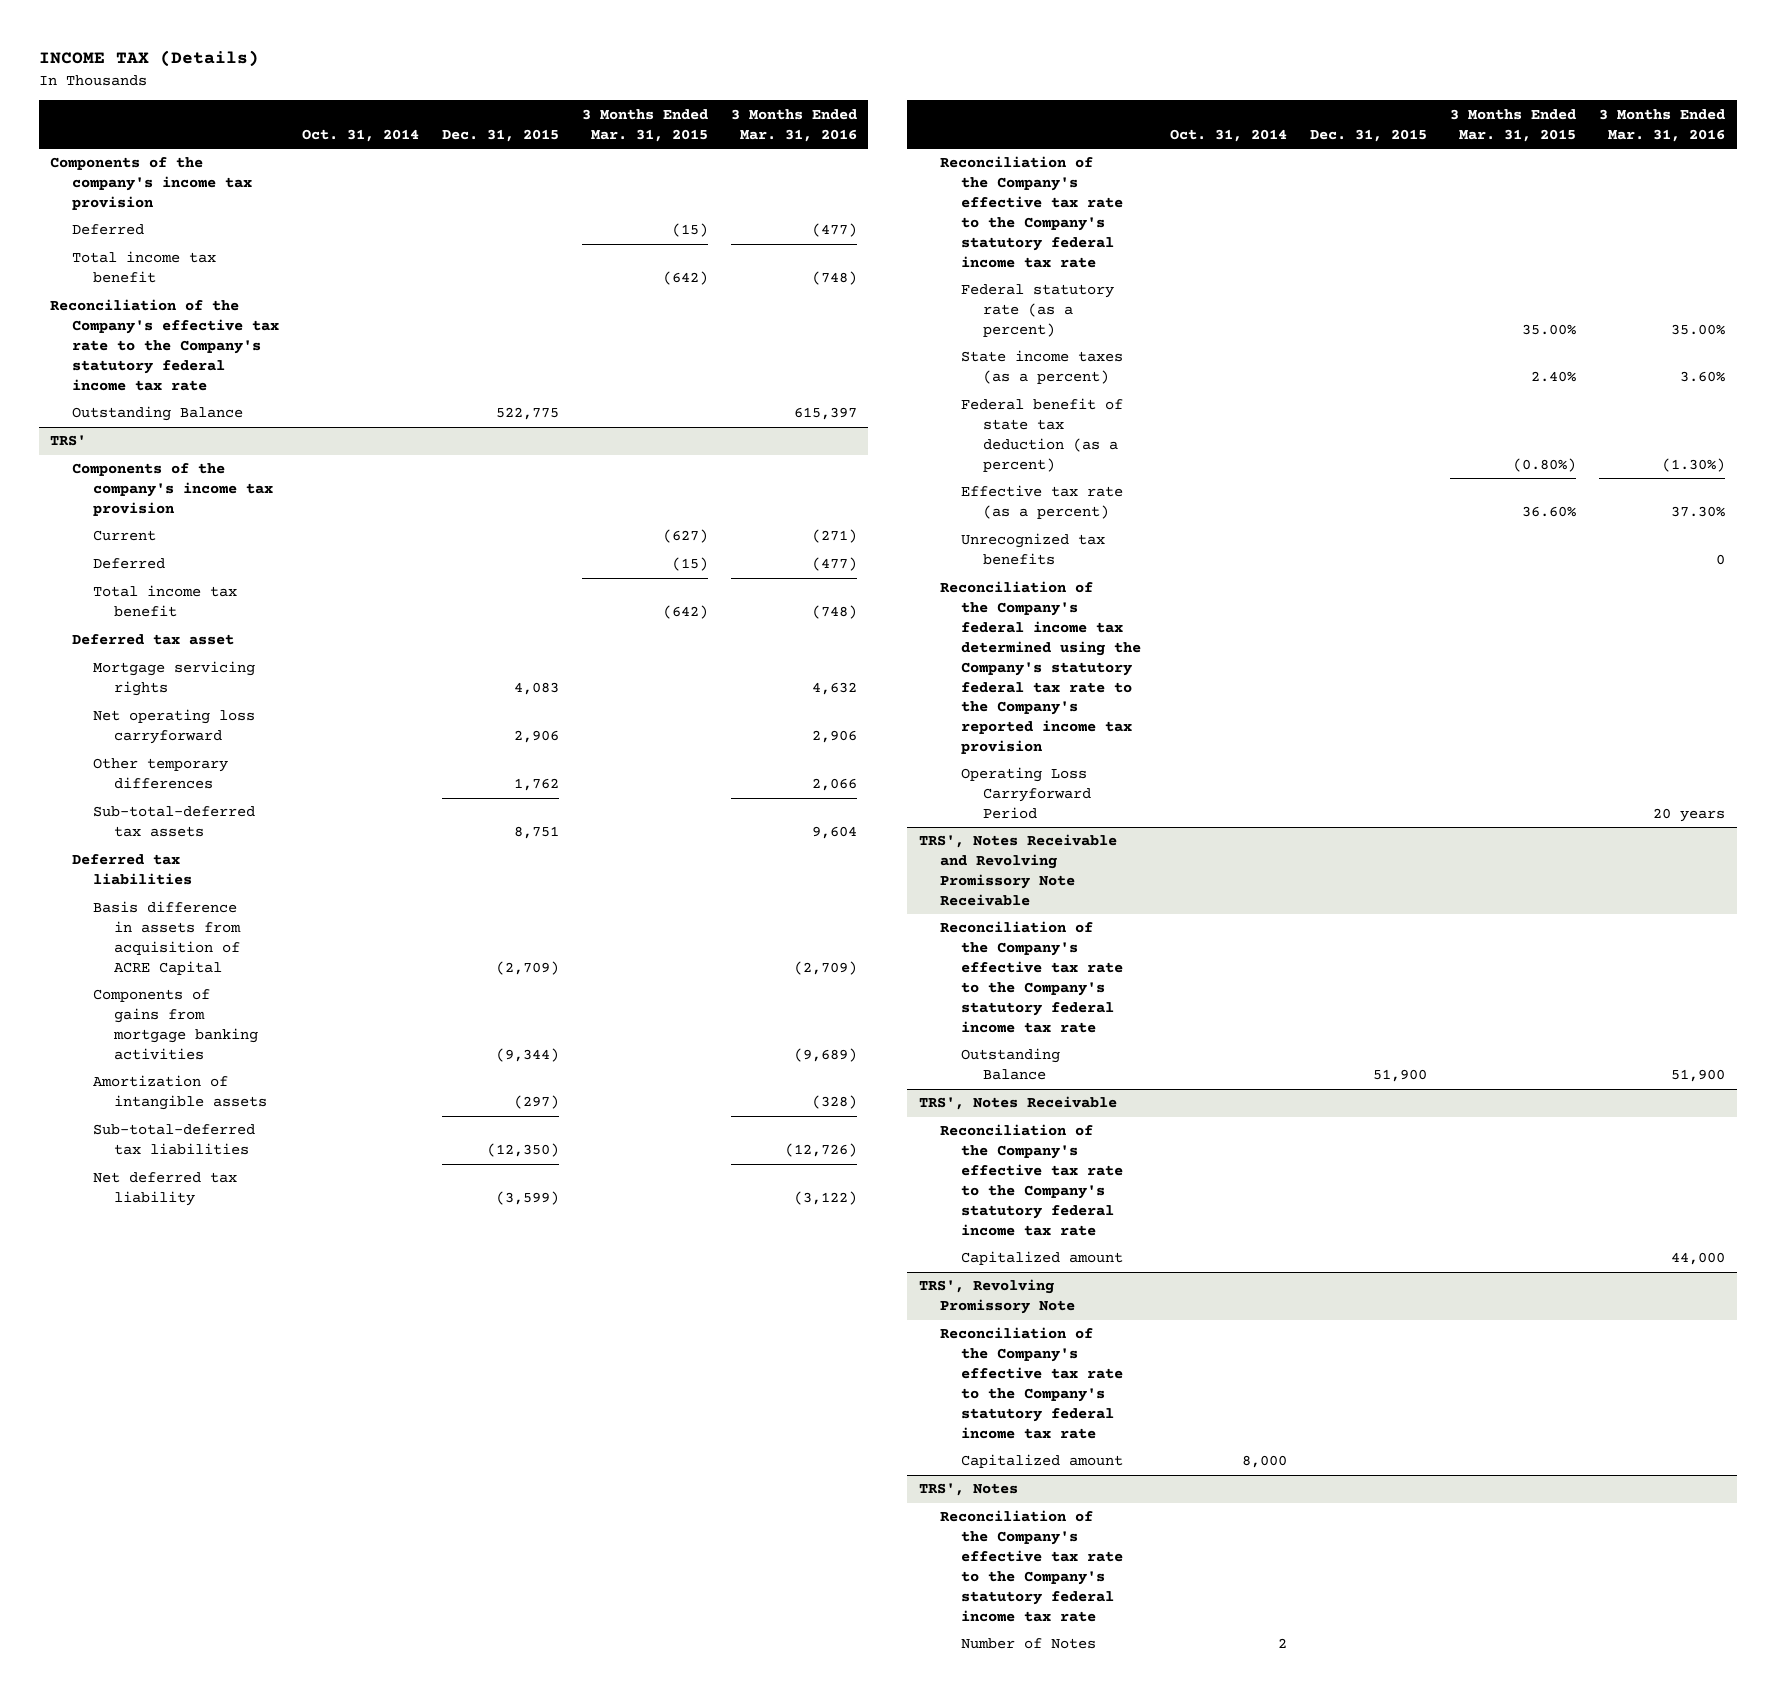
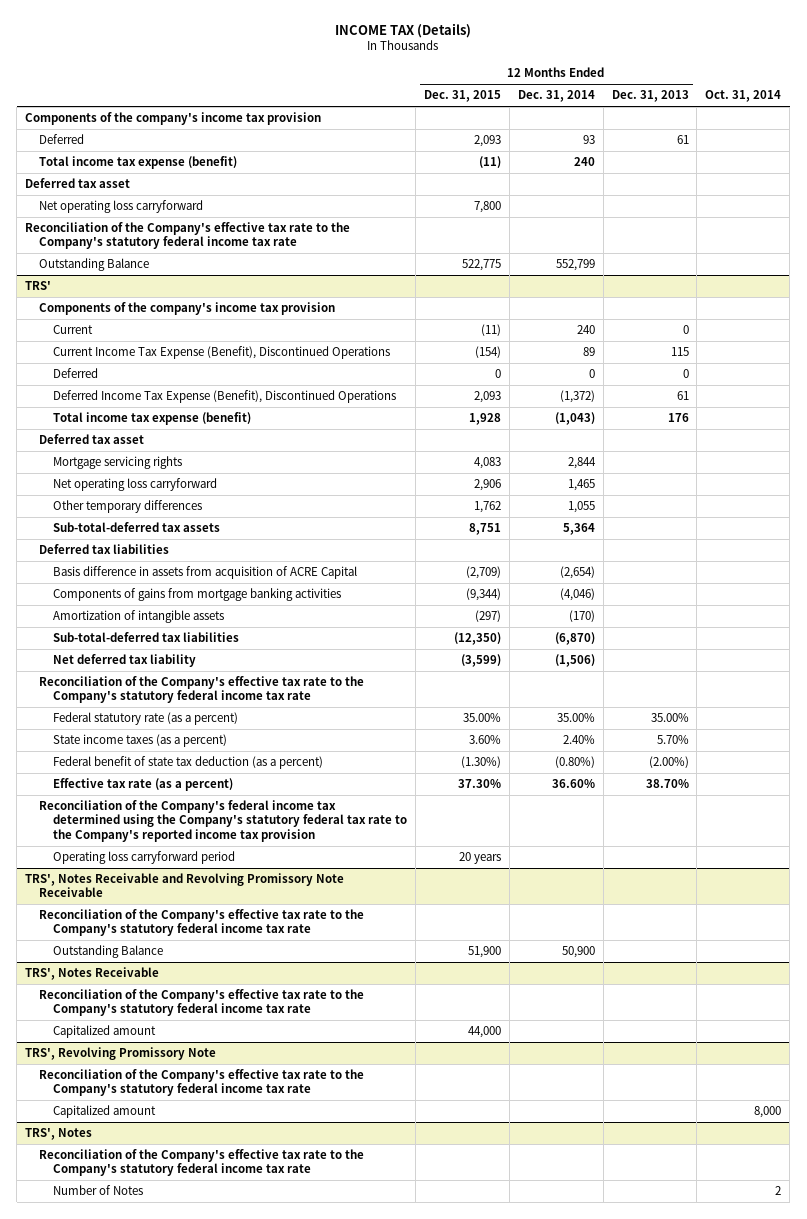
- | Oct. 31, 2014 | Dec. 31, 2015 | 3 Months Ended Mar. 31, 2015 | 3 Months Ended Mar. 31, 2016
+ | 12 Months Ended Dec. 31, 2015 | 12 Months Ended Dec. 31, 2014 | 12 Months Ended Dec. 31, 2013 | Oct. 31, 2014
- Total income tax benefit | | | (642) | (748)
+ Total income tax expense (benefit) | (11) | 240 | |
+ Deferred tax asset
+ Net operating loss carryforward | 7,800 | | |
@ TRS'
+ Current Income Tax Expense (Benefit), Discontinued Operations | (154) | 89 | 115 |
- Total income tax benefit | | | (642) | (748)
+ Deferred Income Tax Expense (Benefit), Discontinued Operations | 2,093 | (1,372) | 61 |
+ Total income tax expense (benefit) | 1,928 | (1,043) | 176 |
- Unrecognized tax benefits | | | | 0
- Operating Loss Carryforward Period | | | | 20 years
+ Operating loss carryforward period | 20 years | | |

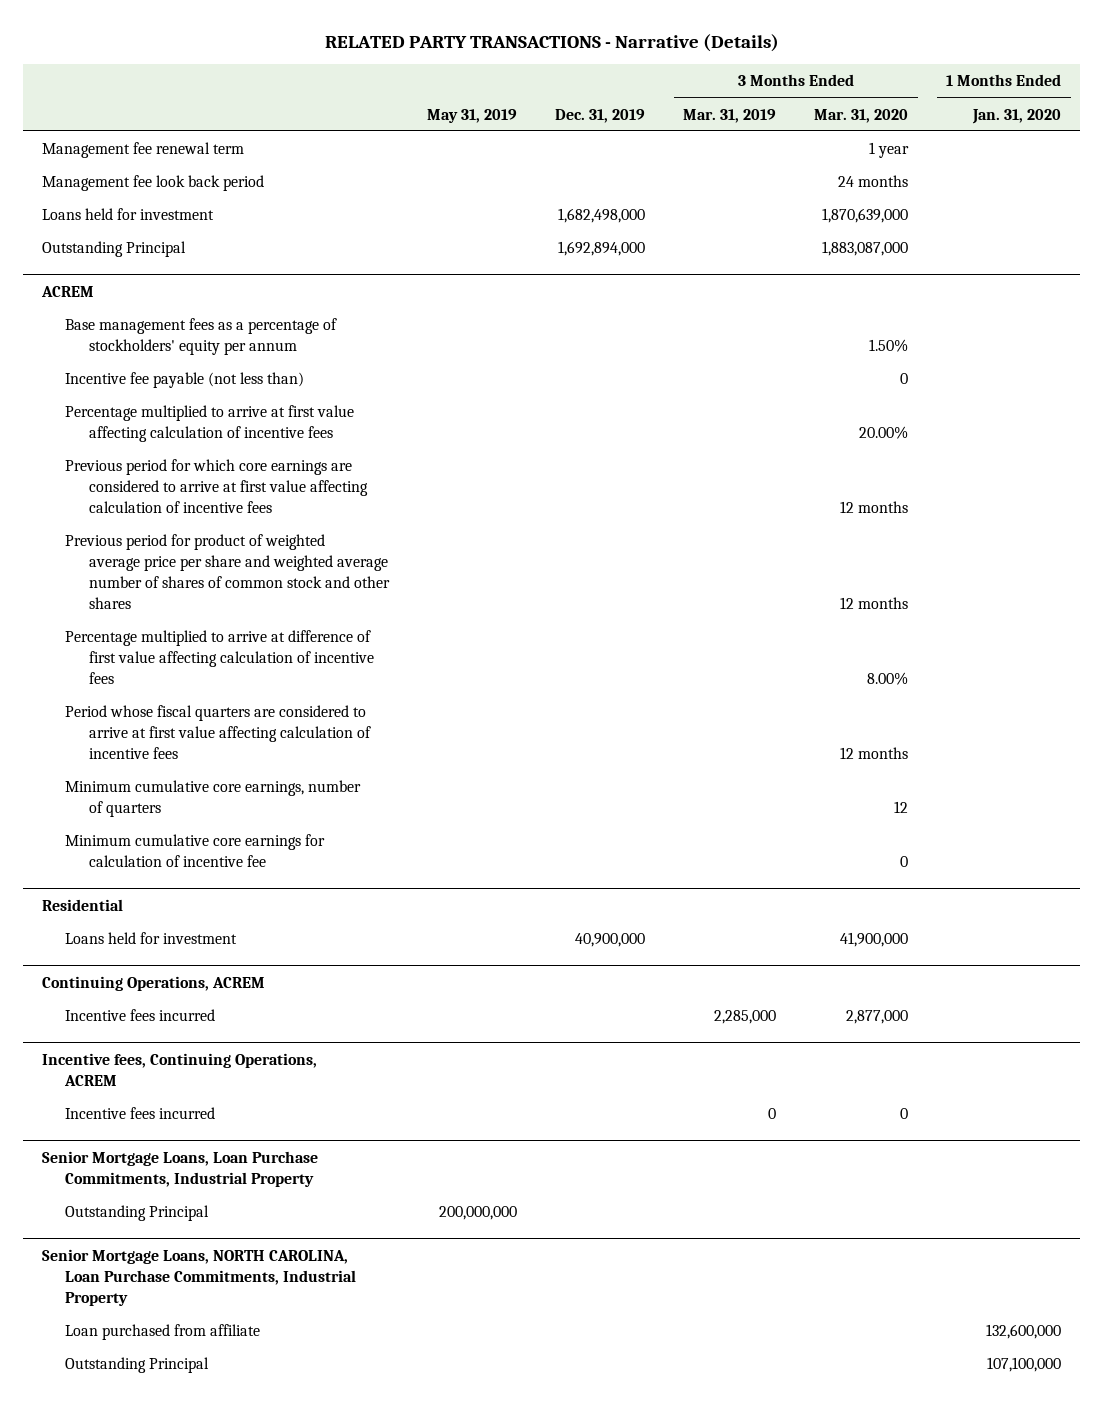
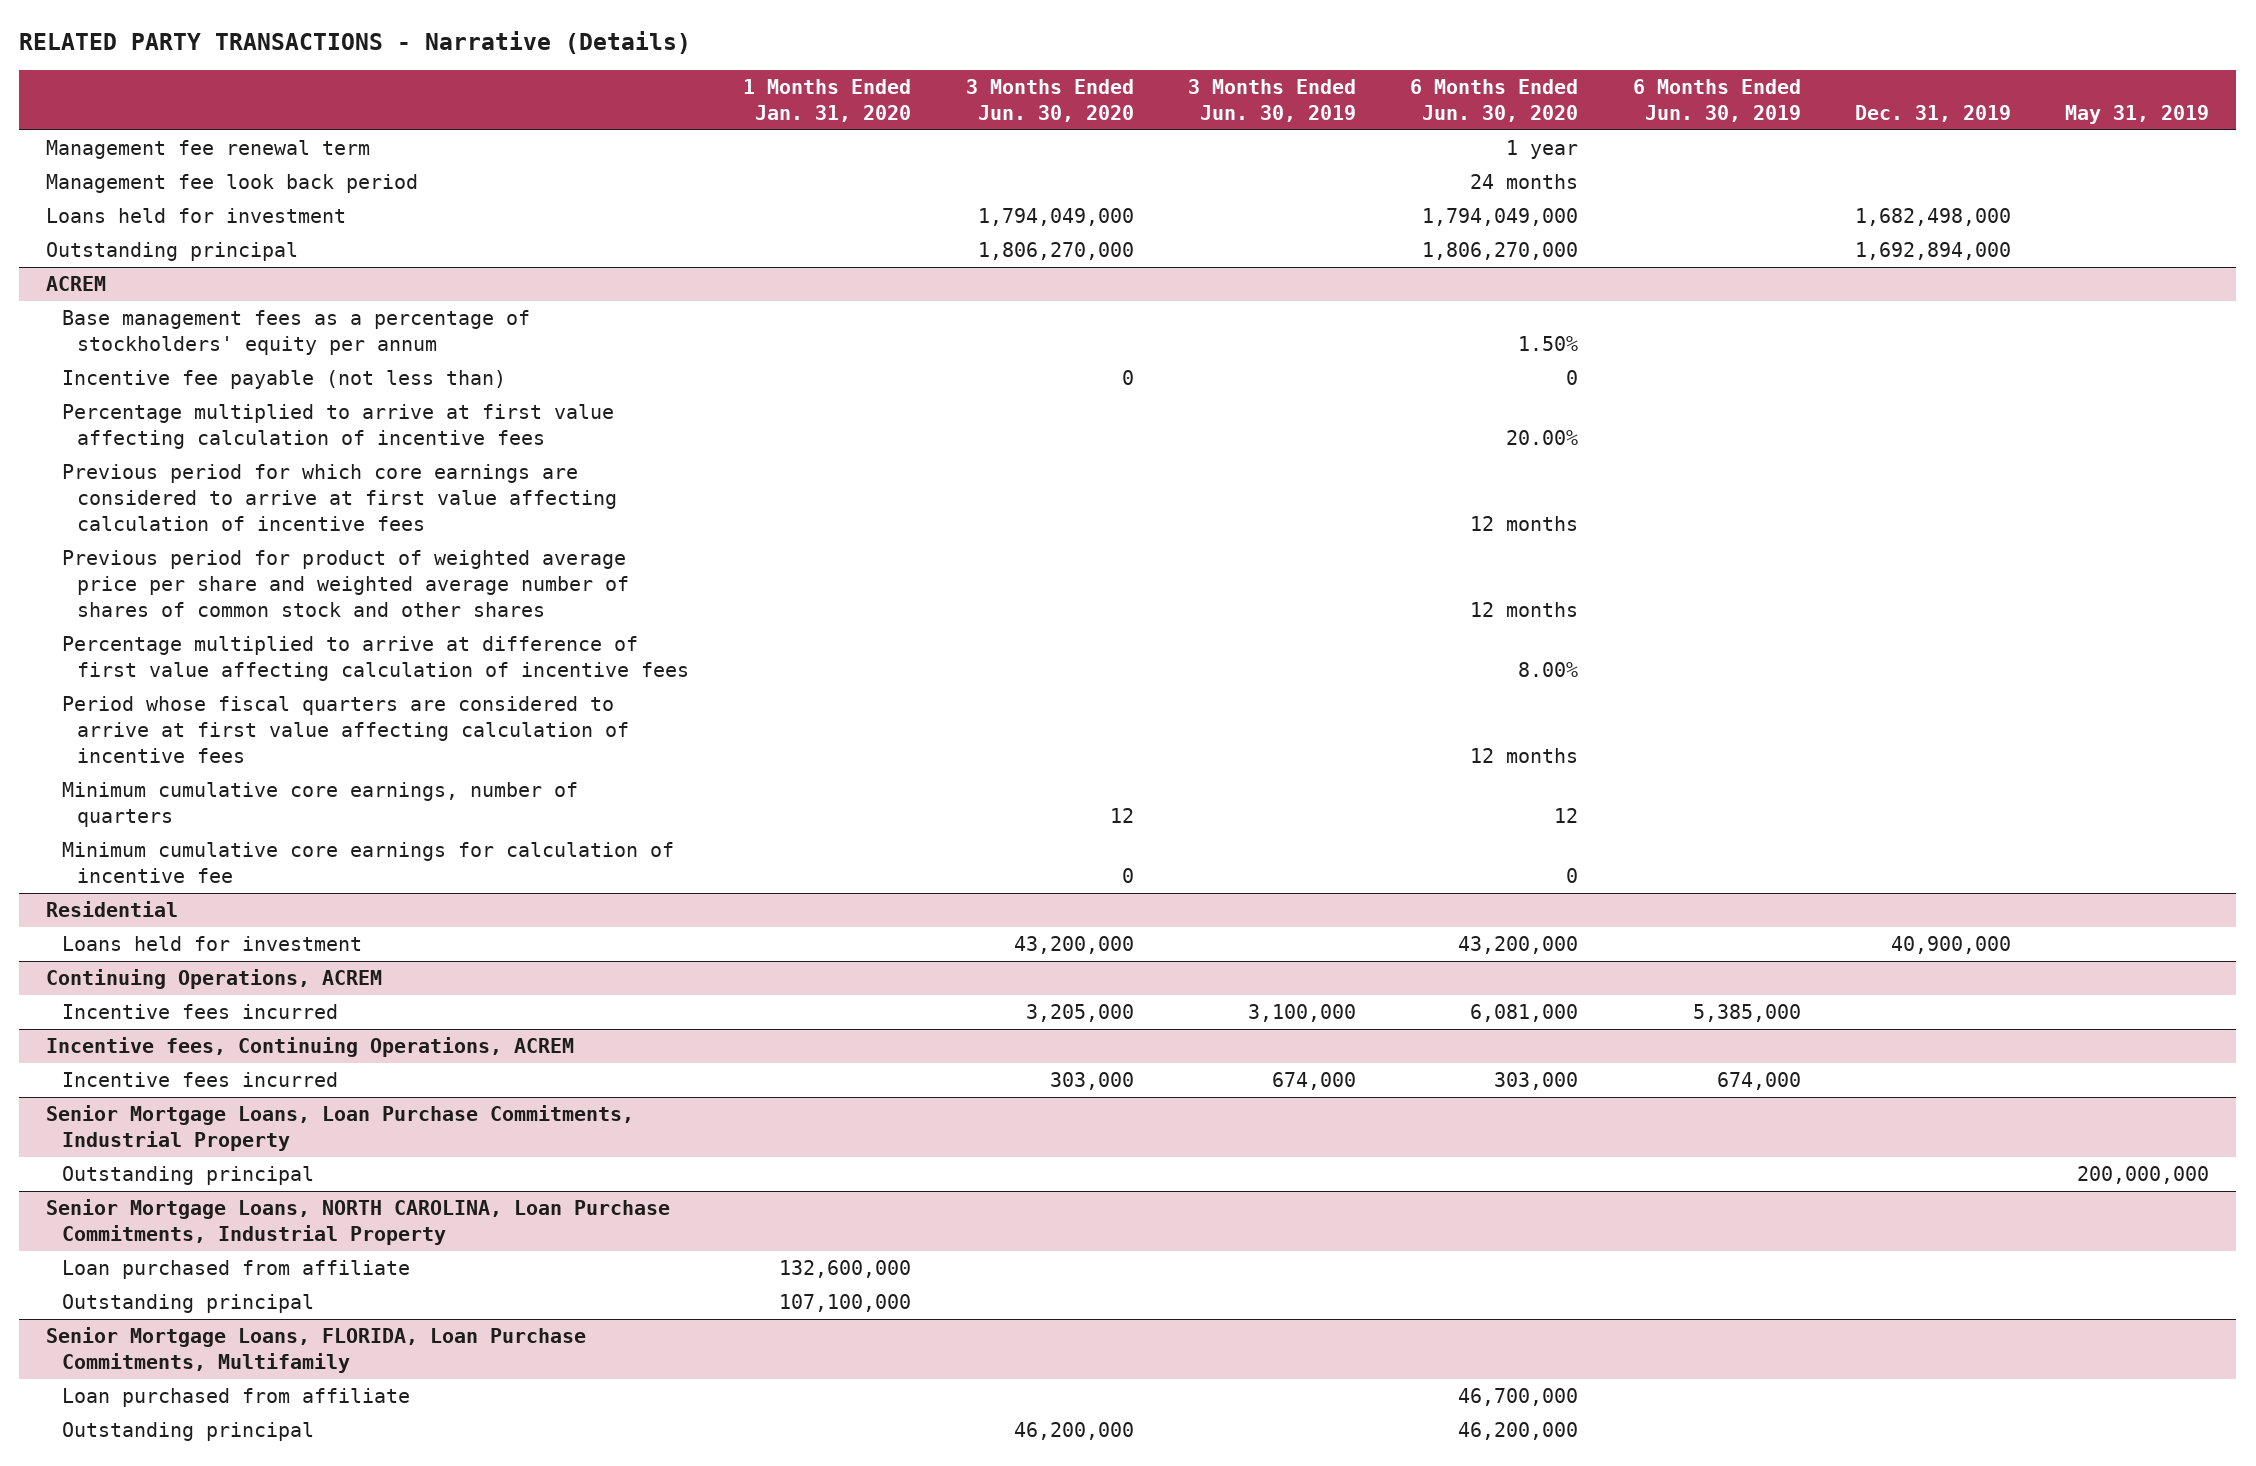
- | May 31, 2019 | Dec. 31, 2019 | 3 Months Ended Mar. 31, 2019 | 3 Months Ended Mar. 31, 2020 | 1 Months Ended Jan. 31, 2020
+ | 1 Months Ended Jan. 31, 2020 | 3 Months Ended Jun. 30, 2020 | 3 Months Ended Jun. 30, 2019 | 6 Months Ended Jun. 30, 2020 | 6 Months Ended Jun. 30, 2019 | Dec. 31, 2019 | May 31, 2019
- Outstanding Principal | | 1,692,894,000 | | 1,883,087,000 |
+ Outstanding principal | | 1,806,270,000 | | 1,806,270,000 | | 1,692,894,000 |
@ Senior Mortgage Loans, Loan Purchase Commitments, Industrial Property
- Outstanding Principal | 200,000,000 | | | |
+ Outstanding principal | | | | | | | 200,000,000
@ Senior Mortgage Loans, NORTH CAROLINA, Loan Purchase Commitments, Industrial Property
- Outstanding Principal | | | | | 107,100,000
+ Outstanding principal | 107,100,000 | | | | | |
+ Senior Mortgage Loans, FLORIDA, Loan Purchase Commitments, Multifamily
+ Loan purchased from affiliate | | | | 46,700,000 | | |
+ Outstanding principal | | 46,200,000 | | 46,200,000 | | |

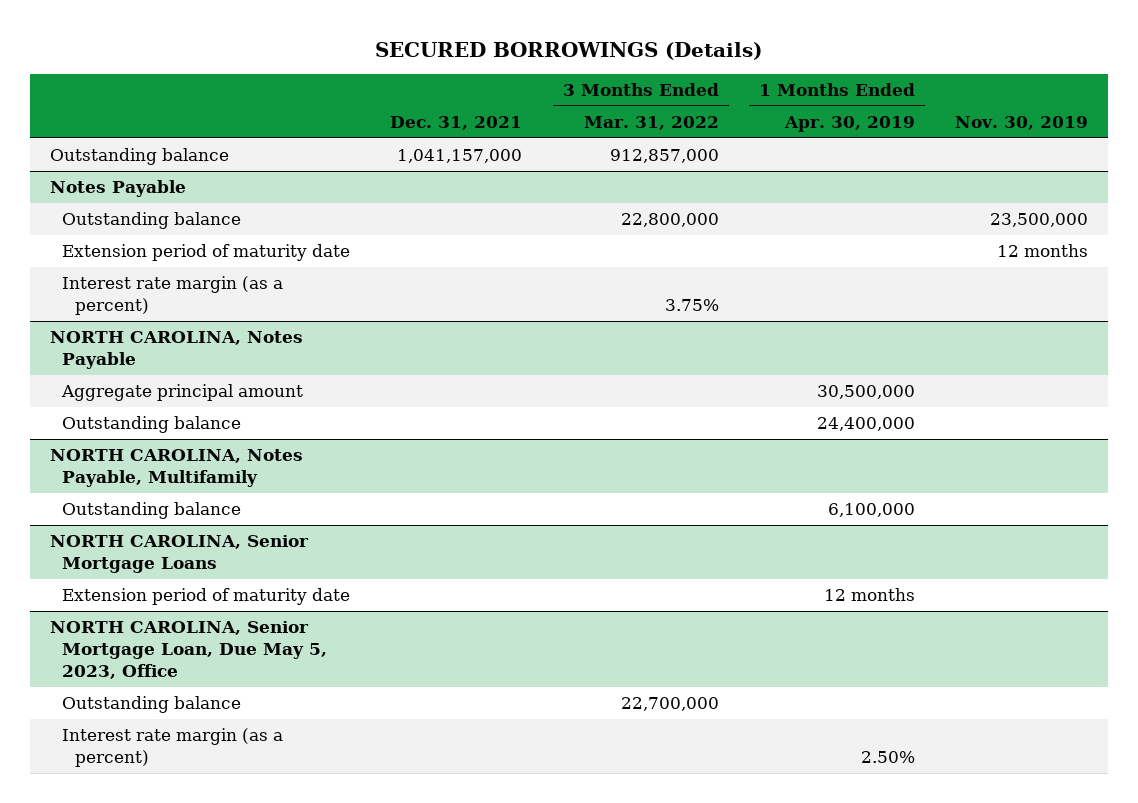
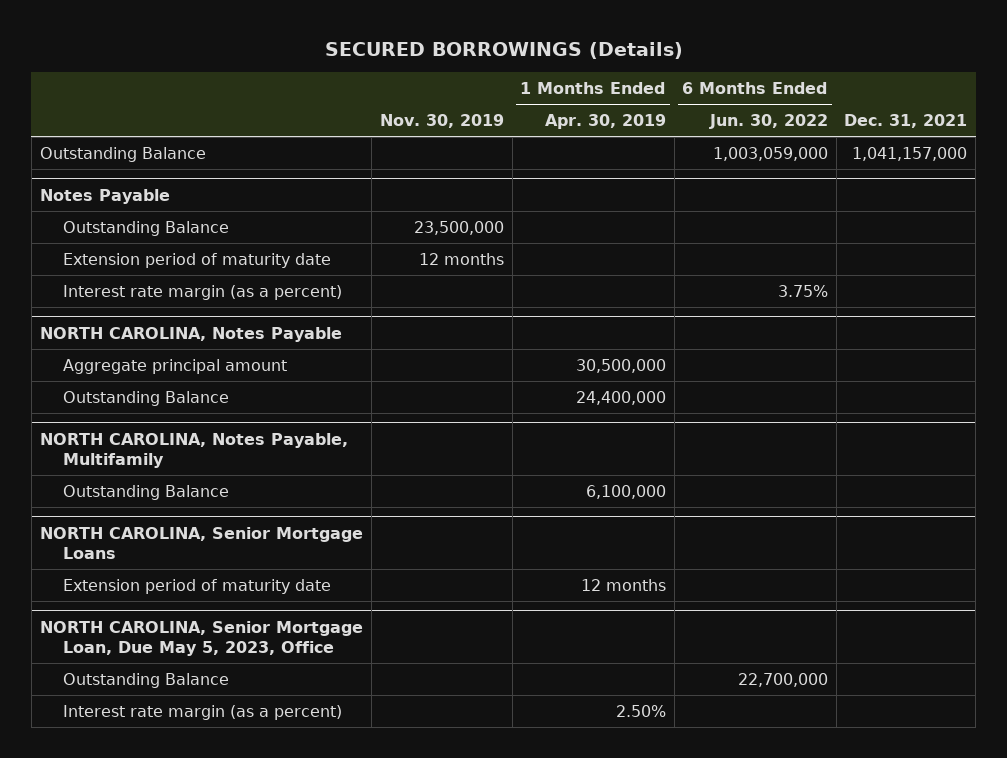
- | Dec. 31, 2021 | 3 Months Ended Mar. 31, 2022 | 1 Months Ended Apr. 30, 2019 | Nov. 30, 2019
+ | Nov. 30, 2019 | 1 Months Ended Apr. 30, 2019 | 6 Months Ended Jun. 30, 2022 | Dec. 31, 2021
- Outstanding balance | 1,041,157,000 | 912,857,000 | |
+ Outstanding Balance | | | 1,003,059,000 | 1,041,157,000
@ Notes Payable
- Outstanding balance | | 22,800,000 | | 23,500,000
+ Outstanding Balance | 23,500,000 | | |
@ NORTH CAROLINA, Notes Payable
- Outstanding balance | | | 24,400,000 |
+ Outstanding Balance | | 24,400,000 | |
@ NORTH CAROLINA, Notes Payable, Multifamily
- Outstanding balance | | | 6,100,000 |
+ Outstanding Balance | | 6,100,000 | |
@ NORTH CAROLINA, Senior Mortgage Loan, Due May 5, 2023, Office
- Outstanding balance | | 22,700,000 | |
+ Outstanding Balance | | | 22,700,000 |

